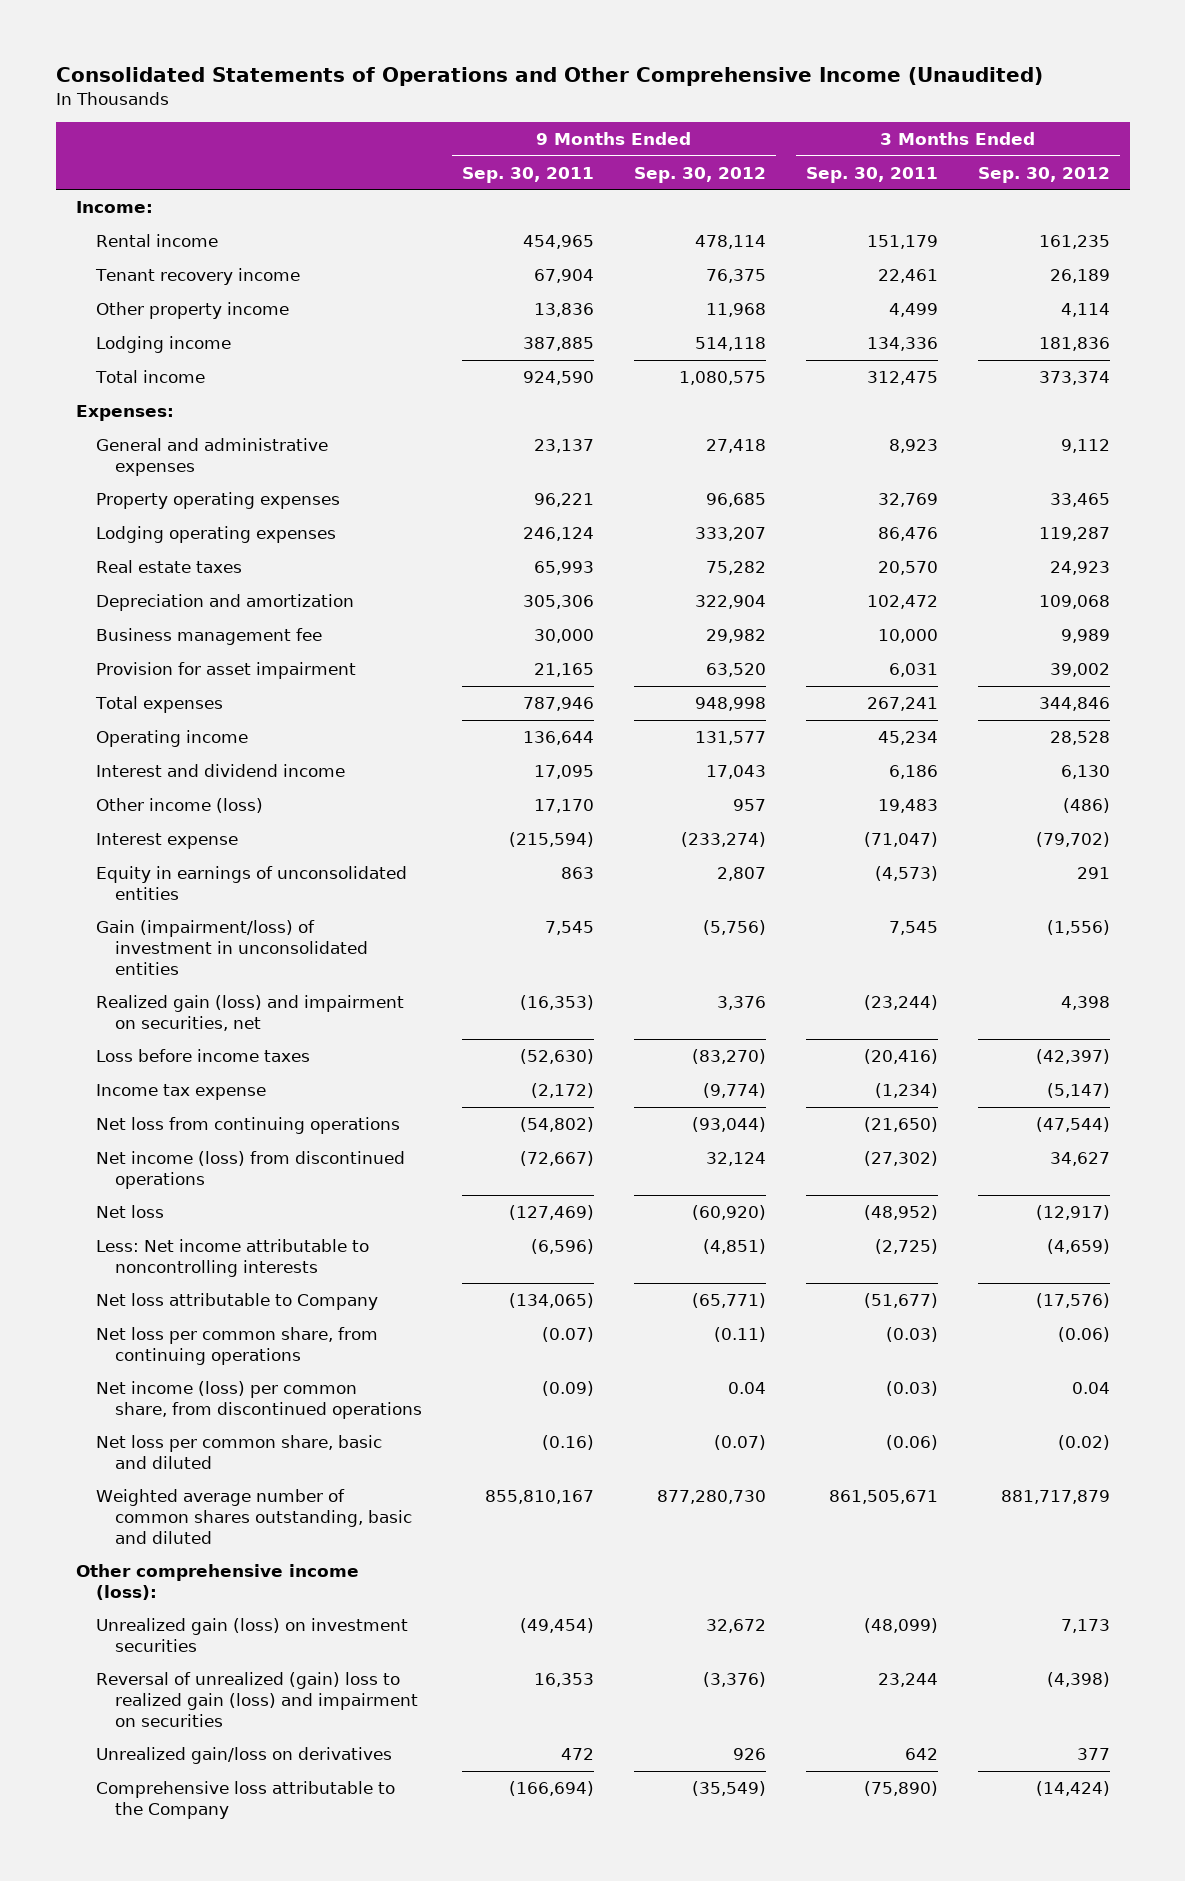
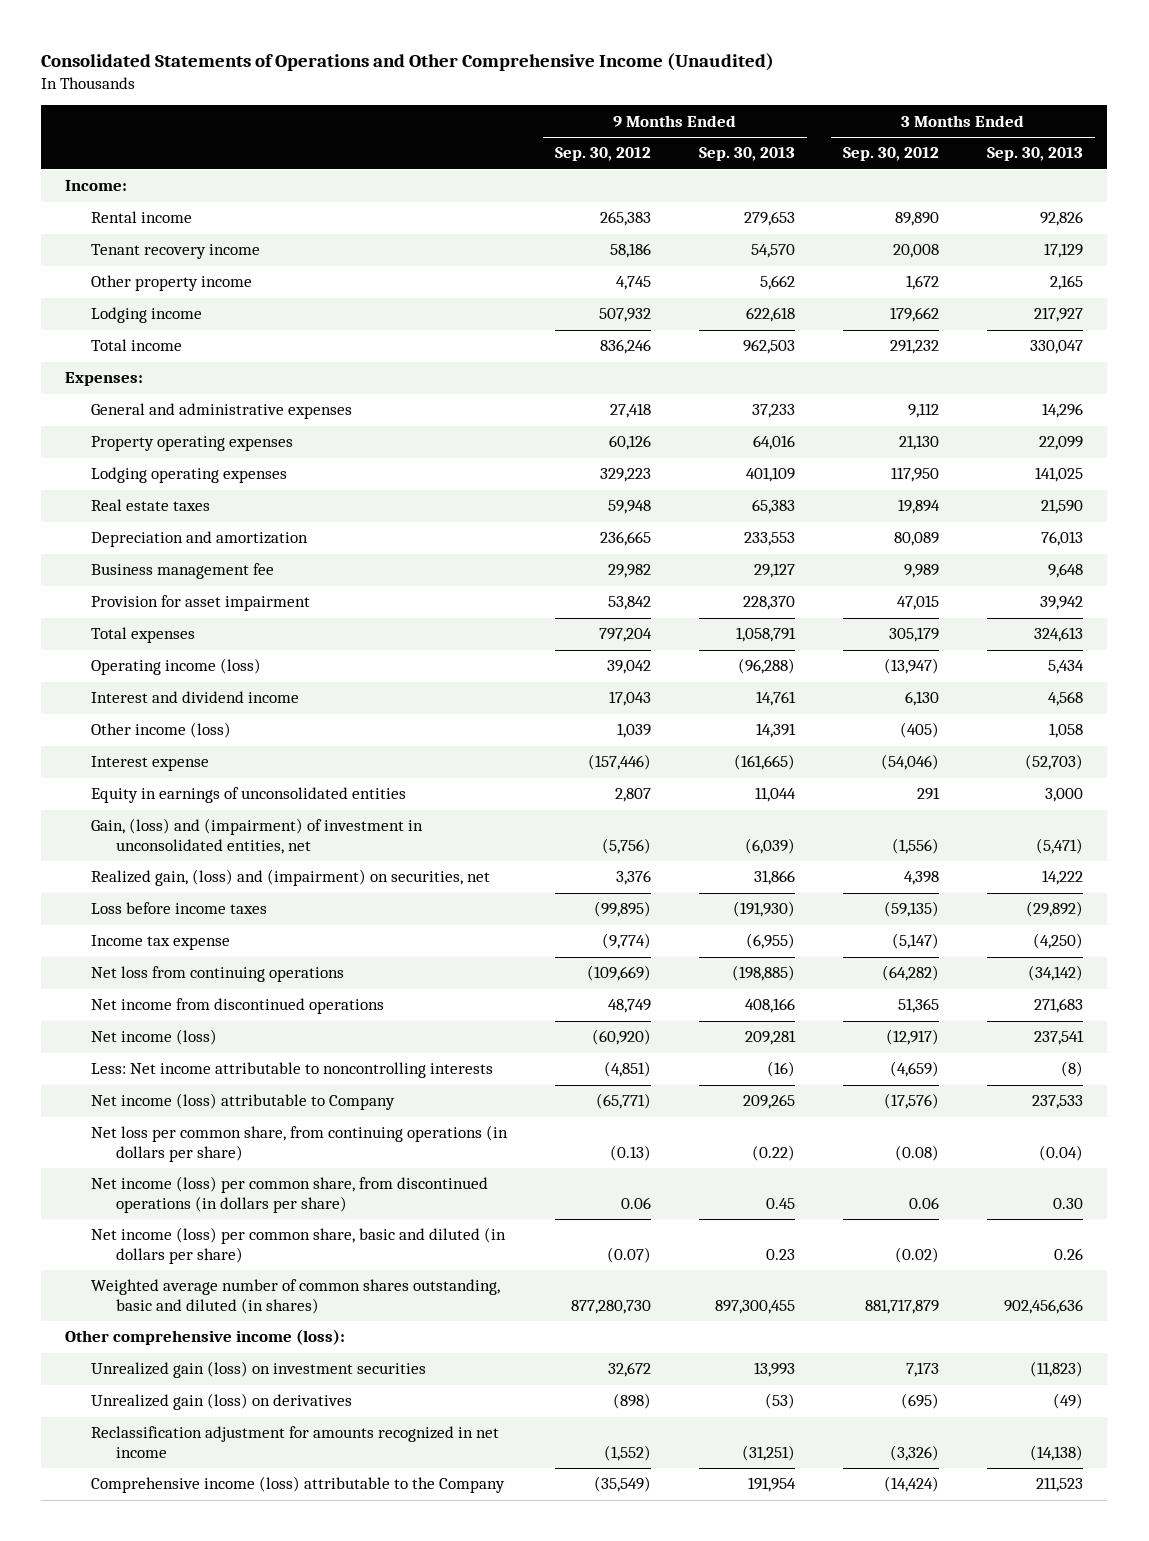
- | 9 Months Ended Sep. 30, 2011 | 9 Months Ended Sep. 30, 2012 | 3 Months Ended Sep. 30, 2011 | 3 Months Ended Sep. 30, 2012
+ | 9 Months Ended Sep. 30, 2012 | 9 Months Ended Sep. 30, 2013 | 3 Months Ended Sep. 30, 2012 | 3 Months Ended Sep. 30, 2013
- Rental income | 454,965 | 478,114 | 151,179 | 161,235
- Tenant recovery income | 67,904 | 76,375 | 22,461 | 26,189
- Other property income | 13,836 | 11,968 | 4,499 | 4,114
- Lodging income | 387,885 | 514,118 | 134,336 | 181,836
- Total income | 924,590 | 1,080,575 | 312,475 | 373,374
+ Rental income | 265,383 | 279,653 | 89,890 | 92,826
+ Tenant recovery income | 58,186 | 54,570 | 20,008 | 17,129
+ Other property income | 4,745 | 5,662 | 1,672 | 2,165
+ Lodging income | 507,932 | 622,618 | 179,662 | 217,927
+ Total income | 836,246 | 962,503 | 291,232 | 330,047
- Property operating expenses | 96,221 | 96,685 | 32,769 | 33,465
- Lodging operating expenses | 246,124 | 333,207 | 86,476 | 119,287
- Real estate taxes | 65,993 | 75,282 | 20,570 | 24,923
- Depreciation and amortization | 305,306 | 322,904 | 102,472 | 109,068
+ Property operating expenses | 60,126 | 64,016 | 21,130 | 22,099
+ Lodging operating expenses | 329,223 | 401,109 | 117,950 | 141,025
+ Real estate taxes | 59,948 | 65,383 | 19,894 | 21,590
+ Depreciation and amortization | 236,665 | 233,553 | 80,089 | 76,013
- Provision for asset impairment | 21,165 | 63,520 | 6,031 | 39,002
- Total expenses | 787,946 | 948,998 | 267,241 | 344,846
- Operating income | 136,644 | 131,577 | 45,234 | 28,528
+ Provision for asset impairment | 53,842 | 228,370 | 47,015 | 39,942
+ Total expenses | 797,204 | 1,058,791 | 305,179 | 324,613
+ Operating income (loss) | 39,042 | (96,288) | (13,947) | 5,434
- Other income (loss) | 17,170 | 957 | 19,483 | (486)
- Interest expense | (215,594) | (233,274) | (71,047) | (79,702)
+ Other income (loss) | 1,039 | 14,391 | (405) | 1,058
+ Interest expense | (157,446) | (161,665) | (54,046) | (52,703)
- Gain (impairment/loss) of investment in unconsolidated entities | 7,545 | (5,756) | 7,545 | (1,556)
- Realized gain (loss) and impairment on securities, net | (16,353) | 3,376 | (23,244) | 4,398
- Loss before income taxes | (52,630) | (83,270) | (20,416) | (42,397)
+ Gain, (loss) and (impairment) of investment in unconsolidated entities, net | (5,756) | (6,039) | (1,556) | (5,471)
+ Realized gain, (loss) and (impairment) on securities, net | 3,376 | 31,866 | 4,398 | 14,222
+ Loss before income taxes | (99,895) | (191,930) | (59,135) | (29,892)
- Net loss from continuing operations | (54,802) | (93,044) | (21,650) | (47,544)
- Net income (loss) from discontinued operations | (72,667) | 32,124 | (27,302) | 34,627
- Net loss | (127,469) | (60,920) | (48,952) | (12,917)
+ Net loss from continuing operations | (109,669) | (198,885) | (64,282) | (34,142)
+ Net income from discontinued operations | 48,749 | 408,166 | 51,365 | 271,683
+ Net income (loss) | (60,920) | 209,281 | (12,917) | 237,541
- Net loss attributable to Company | (134,065) | (65,771) | (51,677) | (17,576)
- Net loss per common share, from continuing operations | (0.07) | (0.11) | (0.03) | (0.06)
- Net income (loss) per common share, from discontinued operations | (0.09) | 0.04 | (0.03) | 0.04
- Net loss per common share, basic and diluted | (0.16) | (0.07) | (0.06) | (0.02)
- Weighted average number of common shares outstanding, basic and diluted | 855,810,167 | 877,280,730 | 861,505,671 | 881,717,879
+ Net income (loss) attributable to Company | (65,771) | 209,265 | (17,576) | 237,533
+ Net loss per common share, from continuing operations (in dollars per share) | (0.13) | (0.22) | (0.08) | (0.04)
+ Net income (loss) per common share, from discontinued operations (in dollars per share) | 0.06 | 0.45 | 0.06 | 0.30
+ Net income (loss) per common share, basic and diluted (in dollars per share) | (0.07) | 0.23 | (0.02) | 0.26
+ Weighted average number of common shares outstanding, basic and diluted (in shares) | 877,280,730 | 897,300,455 | 881,717,879 | 902,456,636
- Reversal of unrealized (gain) loss to realized gain (loss) and impairment on securities | 16,353 | (3,376) | 23,244 | (4,398)
- Unrealized gain/loss on derivatives | 472 | 926 | 642 | 377
- Comprehensive loss attributable to the Company | (166,694) | (35,549) | (75,890) | (14,424)
+ Unrealized gain (loss) on derivatives | (898) | (53) | (695) | (49)
+ Reclassification adjustment for amounts recognized in net income | (1,552) | (31,251) | (3,326) | (14,138)
+ Comprehensive income (loss) attributable to the Company | (35,549) | 191,954 | (14,424) | 211,523

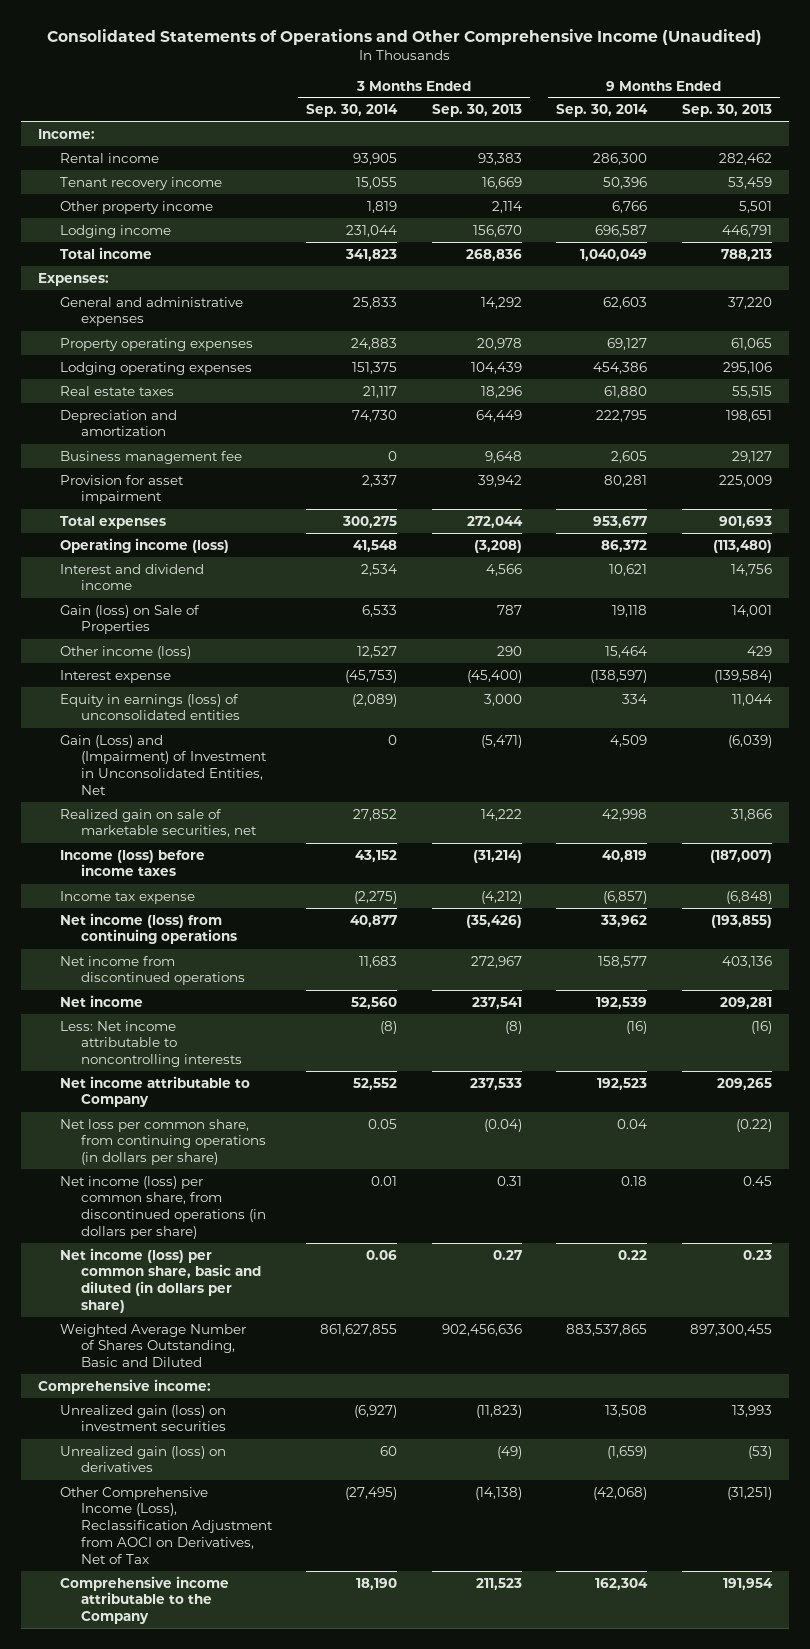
- | 9 Months Ended Sep. 30, 2012 | 9 Months Ended Sep. 30, 2013 | 3 Months Ended Sep. 30, 2012 | 3 Months Ended Sep. 30, 2013
+ | 3 Months Ended Sep. 30, 2014 | 3 Months Ended Sep. 30, 2013 | 9 Months Ended Sep. 30, 2014 | 9 Months Ended Sep. 30, 2013
- Rental income | 265,383 | 279,653 | 89,890 | 92,826
- Tenant recovery income | 58,186 | 54,570 | 20,008 | 17,129
- Other property income | 4,745 | 5,662 | 1,672 | 2,165
- Lodging income | 507,932 | 622,618 | 179,662 | 217,927
- Total income | 836,246 | 962,503 | 291,232 | 330,047
+ Rental income | 93,905 | 93,383 | 286,300 | 282,462
+ Tenant recovery income | 15,055 | 16,669 | 50,396 | 53,459
+ Other property income | 1,819 | 2,114 | 6,766 | 5,501
+ Lodging income | 231,044 | 156,670 | 696,587 | 446,791
+ Total income | 341,823 | 268,836 | 1,040,049 | 788,213
- General and administrative expenses | 27,418 | 37,233 | 9,112 | 14,296
- Property operating expenses | 60,126 | 64,016 | 21,130 | 22,099
- Lodging operating expenses | 329,223 | 401,109 | 117,950 | 141,025
- Real estate taxes | 59,948 | 65,383 | 19,894 | 21,590
- Depreciation and amortization | 236,665 | 233,553 | 80,089 | 76,013
+ General and administrative expenses | 25,833 | 14,292 | 62,603 | 37,220
+ Property operating expenses | 24,883 | 20,978 | 69,127 | 61,065
+ Lodging operating expenses | 151,375 | 104,439 | 454,386 | 295,106
+ Real estate taxes | 21,117 | 18,296 | 61,880 | 55,515
+ Depreciation and amortization | 74,730 | 64,449 | 222,795 | 198,651
- Provision for asset impairment | 53,842 | 228,370 | 47,015 | 39,942
- Total expenses | 797,204 | 1,058,791 | 305,179 | 324,613
- Operating income (loss) | 39,042 | (96,288) | (13,947) | 5,434
- Interest and dividend income | 17,043 | 14,761 | 6,130 | 4,568
- Other income (loss) | 1,039 | 14,391 | (405) | 1,058
- Interest expense | (157,446) | (161,665) | (54,046) | (52,703)
- Equity in earnings of unconsolidated entities | 2,807 | 11,044 | 291 | 3,000
- Gain, (loss) and (impairment) of investment in unconsolidated entities, net | (5,756) | (6,039) | (1,556) | (5,471)
- Realized gain, (loss) and (impairment) on securities, net | 3,376 | 31,866 | 4,398 | 14,222
- Loss before income taxes | (99,895) | (191,930) | (59,135) | (29,892)
- Income tax expense | (9,774) | (6,955) | (5,147) | (4,250)
- Net loss from continuing operations | (109,669) | (198,885) | (64,282) | (34,142)
- Net income from discontinued operations | 48,749 | 408,166 | 51,365 | 271,683
- Net income (loss) | (60,920) | 209,281 | (12,917) | 237,541
+ Provision for asset impairment | 2,337 | 39,942 | 80,281 | 225,009
+ Total expenses | 300,275 | 272,044 | 953,677 | 901,693
+ Operating income (loss) | 41,548 | (3,208) | 86,372 | (113,480)
+ Interest and dividend income | 2,534 | 4,566 | 10,621 | 14,756
+ Gain (loss) on Sale of Properties | 6,533 | 787 | 19,118 | 14,001
+ Other income (loss) | 12,527 | 290 | 15,464 | 429
+ Interest expense | (45,753) | (45,400) | (138,597) | (139,584)
+ Equity in earnings (loss) of unconsolidated entities | (2,089) | 3,000 | 334 | 11,044
+ Gain (Loss) and (Impairment) of Investment in Unconsolidated Entities, Net | 0 | (5,471) | 4,509 | (6,039)
+ Realized gain on sale of marketable securities, net | 27,852 | 14,222 | 42,998 | 31,866
+ Income (loss) before income taxes | 43,152 | (31,214) | 40,819 | (187,007)
+ Income tax expense | (2,275) | (4,212) | (6,857) | (6,848)
+ Net income (loss) from continuing operations | 40,877 | (35,426) | 33,962 | (193,855)
+ Net income from discontinued operations | 11,683 | 272,967 | 158,577 | 403,136
+ Net income | 52,560 | 237,541 | 192,539 | 209,281
- Net income (loss) attributable to Company | (65,771) | 209,265 | (17,576) | 237,533
+ Net income attributable to Company | 52,552 | 237,533 | 192,523 | 209,265
- Net income (loss) per common share, from discontinued operations (in dollars per share) | 0.06 | 0.45 | 0.06 | 0.30
- Net income (loss) per common share, basic and diluted (in dollars per share) | (0.07) | 0.23 | (0.02) | 0.26
- Weighted average number of common shares outstanding, basic and diluted (in shares) | 877,280,730 | 897,300,455 | 881,717,879 | 902,456,636
- Other comprehensive income (loss):
+ Net income (loss) per common share, from discontinued operations (in dollars per share) | 0.01 | 0.31 | 0.18 | 0.45
+ Net income (loss) per common share, basic and diluted (in dollars per share) | 0.06 | 0.27 | 0.22 | 0.23
+ Weighted Average Number of Shares Outstanding, Basic and Diluted | 861,627,855 | 902,456,636 | 883,537,865 | 897,300,455
+ Comprehensive income:
- Reclassification adjustment for amounts recognized in net income | (1,552) | (31,251) | (3,326) | (14,138)
- Comprehensive income (loss) attributable to the Company | (35,549) | 191,954 | (14,424) | 211,523
+ Other Comprehensive Income (Loss), Reclassification Adjustment from AOCI on Derivatives, Net of Tax | (27,495) | (14,138) | (42,068) | (31,251)
+ Comprehensive income attributable to the Company | 18,190 | 211,523 | 162,304 | 191,954

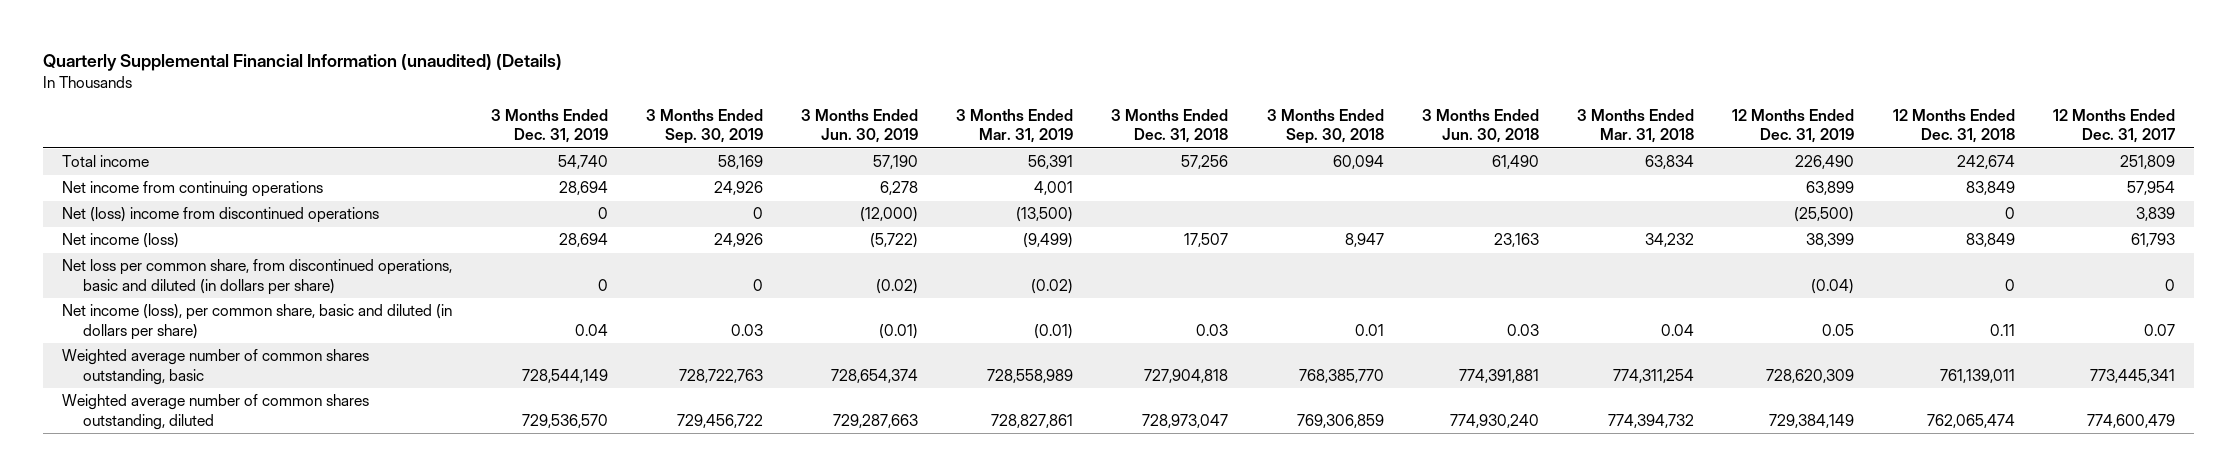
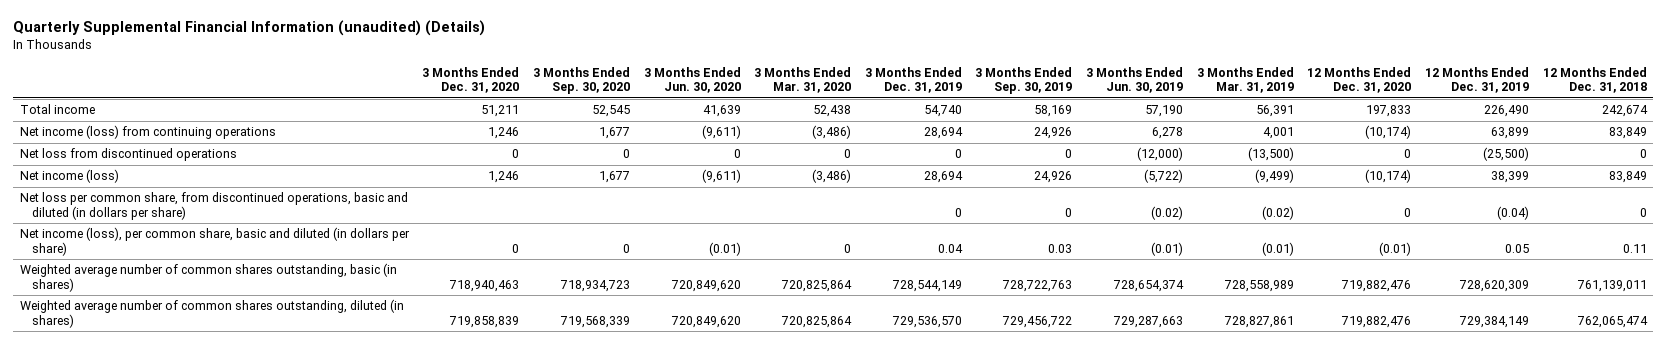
- | 3 Months Ended Dec. 31, 2019 | 3 Months Ended Sep. 30, 2019 | 3 Months Ended Jun. 30, 2019 | 3 Months Ended Mar. 31, 2019 | 3 Months Ended Dec. 31, 2018 | 3 Months Ended Sep. 30, 2018 | 3 Months Ended Jun. 30, 2018 | 3 Months Ended Mar. 31, 2018 | 12 Months Ended Dec. 31, 2019 | 12 Months Ended Dec. 31, 2018 | 12 Months Ended Dec. 31, 2017
+ | 3 Months Ended Dec. 31, 2020 | 3 Months Ended Sep. 30, 2020 | 3 Months Ended Jun. 30, 2020 | 3 Months Ended Mar. 31, 2020 | 3 Months Ended Dec. 31, 2019 | 3 Months Ended Sep. 30, 2019 | 3 Months Ended Jun. 30, 2019 | 3 Months Ended Mar. 31, 2019 | 12 Months Ended Dec. 31, 2020 | 12 Months Ended Dec. 31, 2019 | 12 Months Ended Dec. 31, 2018
- Net income from continuing operations | 28,694 | 24,926 | 6,278 | 4,001 | | | | | 63,899 | 83,849 | 57,954
- Net (loss) income from discontinued operations | 0 | 0 | (12,000) | (13,500) | | | | | (25,500) | 0 | 3,839
+ Net income (loss) from continuing operations | 1,246 | 1,677 | (9,611) | (3,486) | 28,694 | 24,926 | 6,278 | 4,001 | (10,174) | 63,899 | 83,849
+ Net loss from discontinued operations | 0 | 0 | 0 | 0 | 0 | 0 | (12,000) | (13,500) | 0 | (25,500) | 0
- Weighted average number of common shares outstanding, basic | 728,544,149 | 728,722,763 | 728,654,374 | 728,558,989 | 727,904,818 | 768,385,770 | 774,391,881 | 774,311,254 | 728,620,309 | 761,139,011 | 773,445,341
- Weighted average number of common shares outstanding, diluted | 729,536,570 | 729,456,722 | 729,287,663 | 728,827,861 | 728,973,047 | 769,306,859 | 774,930,240 | 774,394,732 | 729,384,149 | 762,065,474 | 774,600,479
+ Weighted average number of common shares outstanding, basic (in shares) | 718,940,463 | 718,934,723 | 720,849,620 | 720,825,864 | 728,544,149 | 728,722,763 | 728,654,374 | 728,558,989 | 719,882,476 | 728,620,309 | 761,139,011
+ Weighted average number of common shares outstanding, diluted (in shares) | 719,858,839 | 719,568,339 | 720,849,620 | 720,825,864 | 729,536,570 | 729,456,722 | 729,287,663 | 728,827,861 | 719,882,476 | 729,384,149 | 762,065,474

